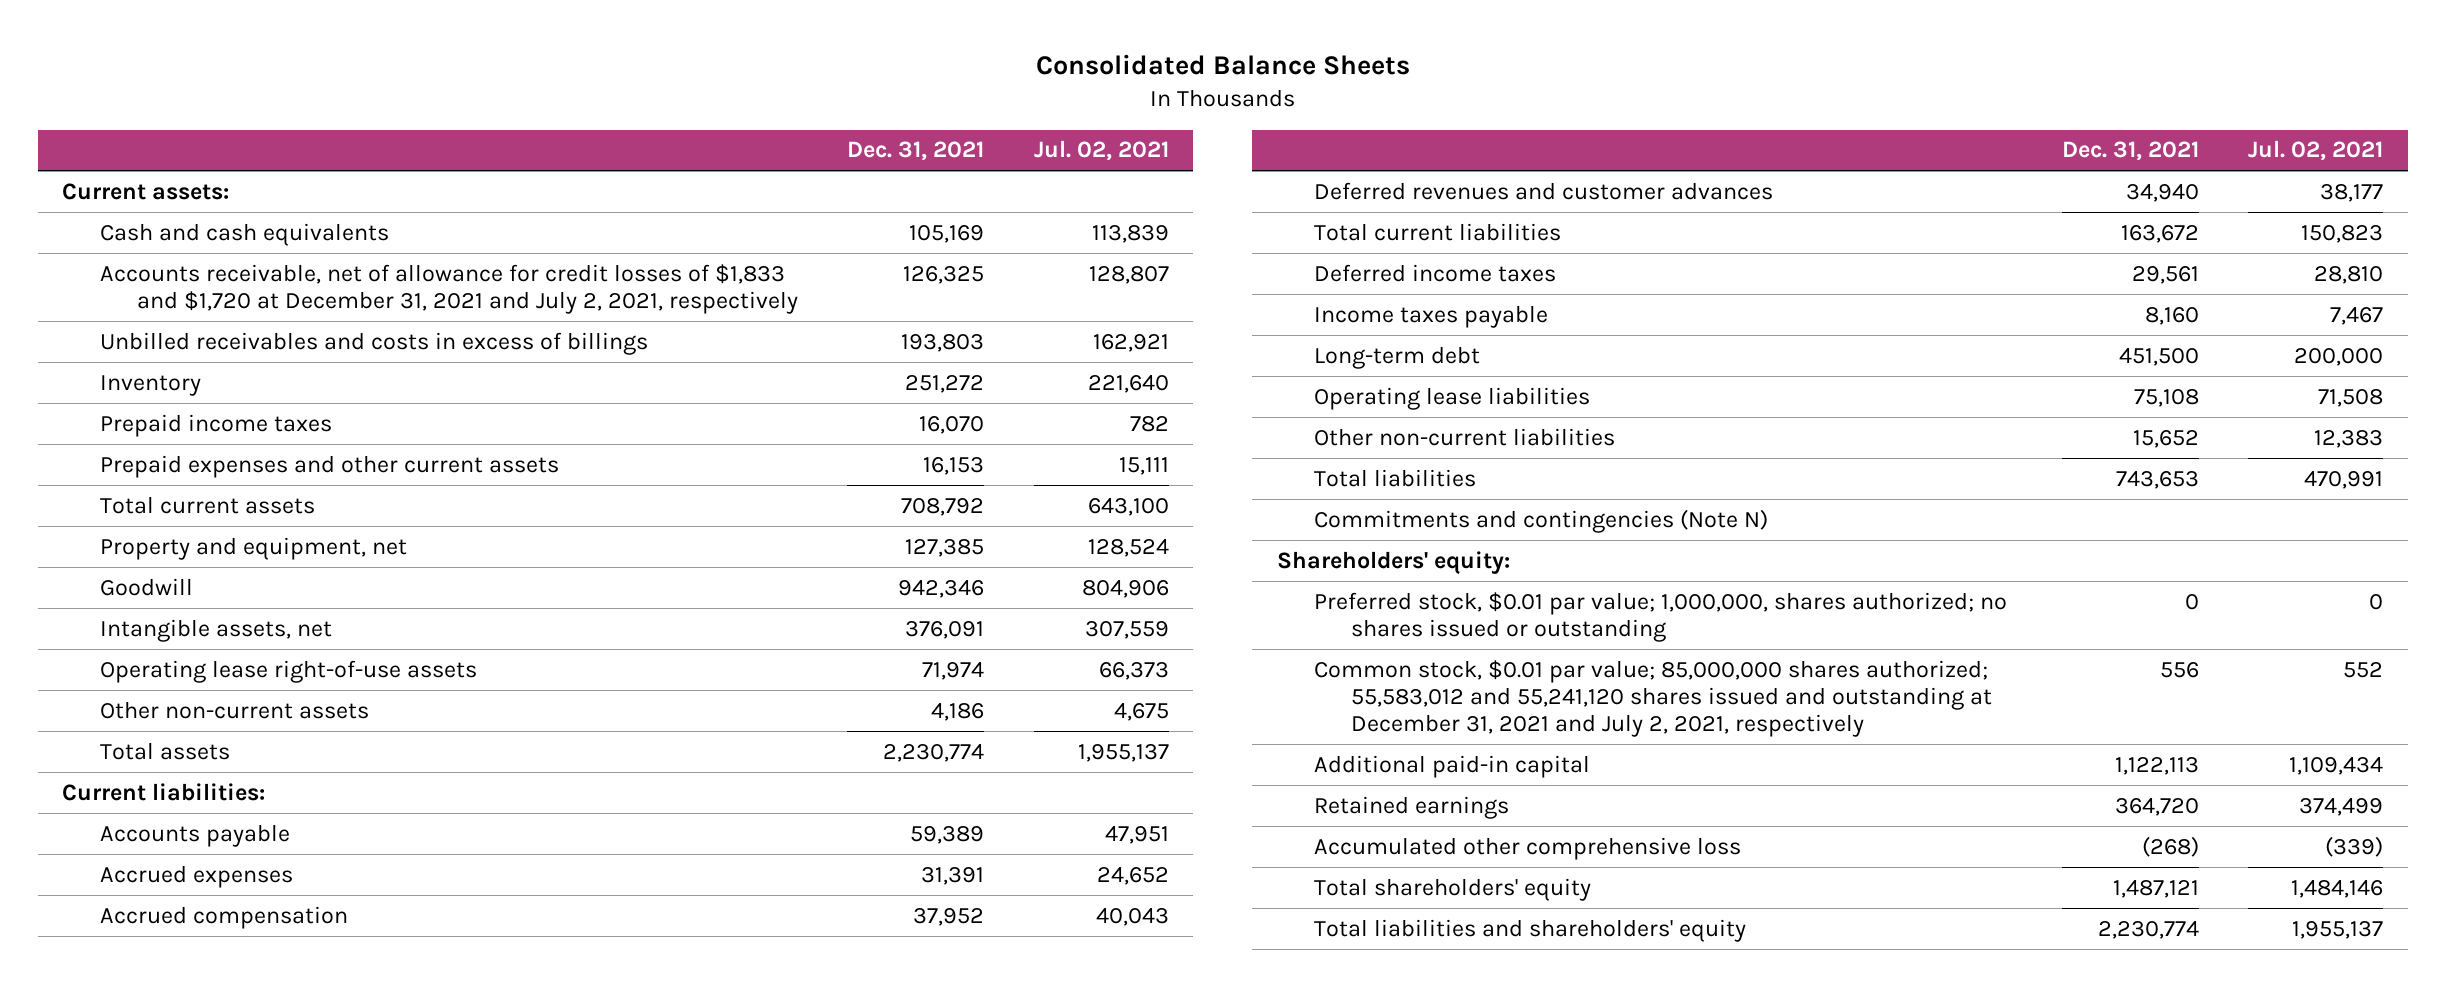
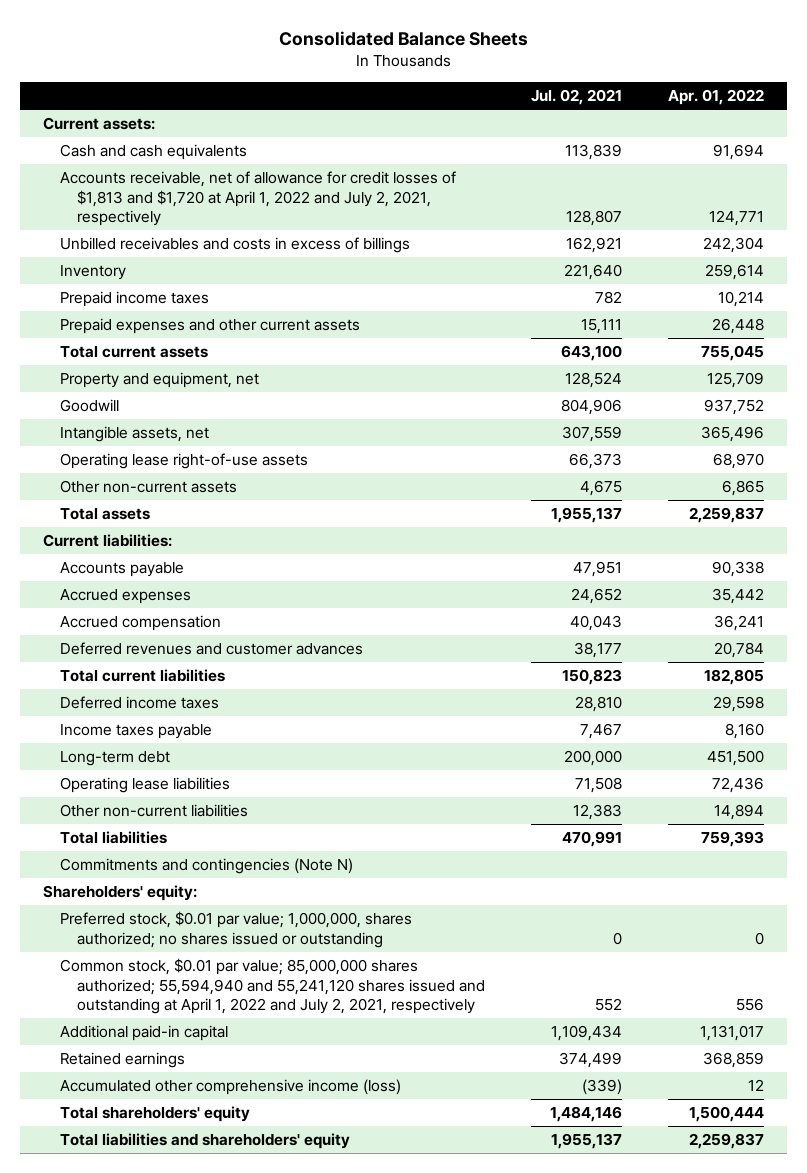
- | Dec. 31, 2021 | Jul. 02, 2021
+ | Jul. 02, 2021 | Apr. 01, 2022
- Accounts receivable, net of allowance for credit losses of $1,833 and $1,720 at December 31, 2021 and July 2, 2021, respectively | 126,325 | 128,807
+ Accounts receivable, net of allowance for credit losses of $1,813 and $1,720 at April 1, 2022 and July 2, 2021, respectively | 128,807 | 124,771
- Common stock, $0.01 par value; 85,000,000 shares authorized; 55,583,012 and 55,241,120 shares issued and outstanding at December 31, 2021 and July 2, 2021, respectively | 556 | 552
+ Common stock, $0.01 par value; 85,000,000 shares authorized; 55,594,940 and 55,241,120 shares issued and outstanding at April 1, 2022 and July 2, 2021, respectively | 552 | 556
- Accumulated other comprehensive loss | (268) | (339)
+ Accumulated other comprehensive income (loss) | (339) | 12

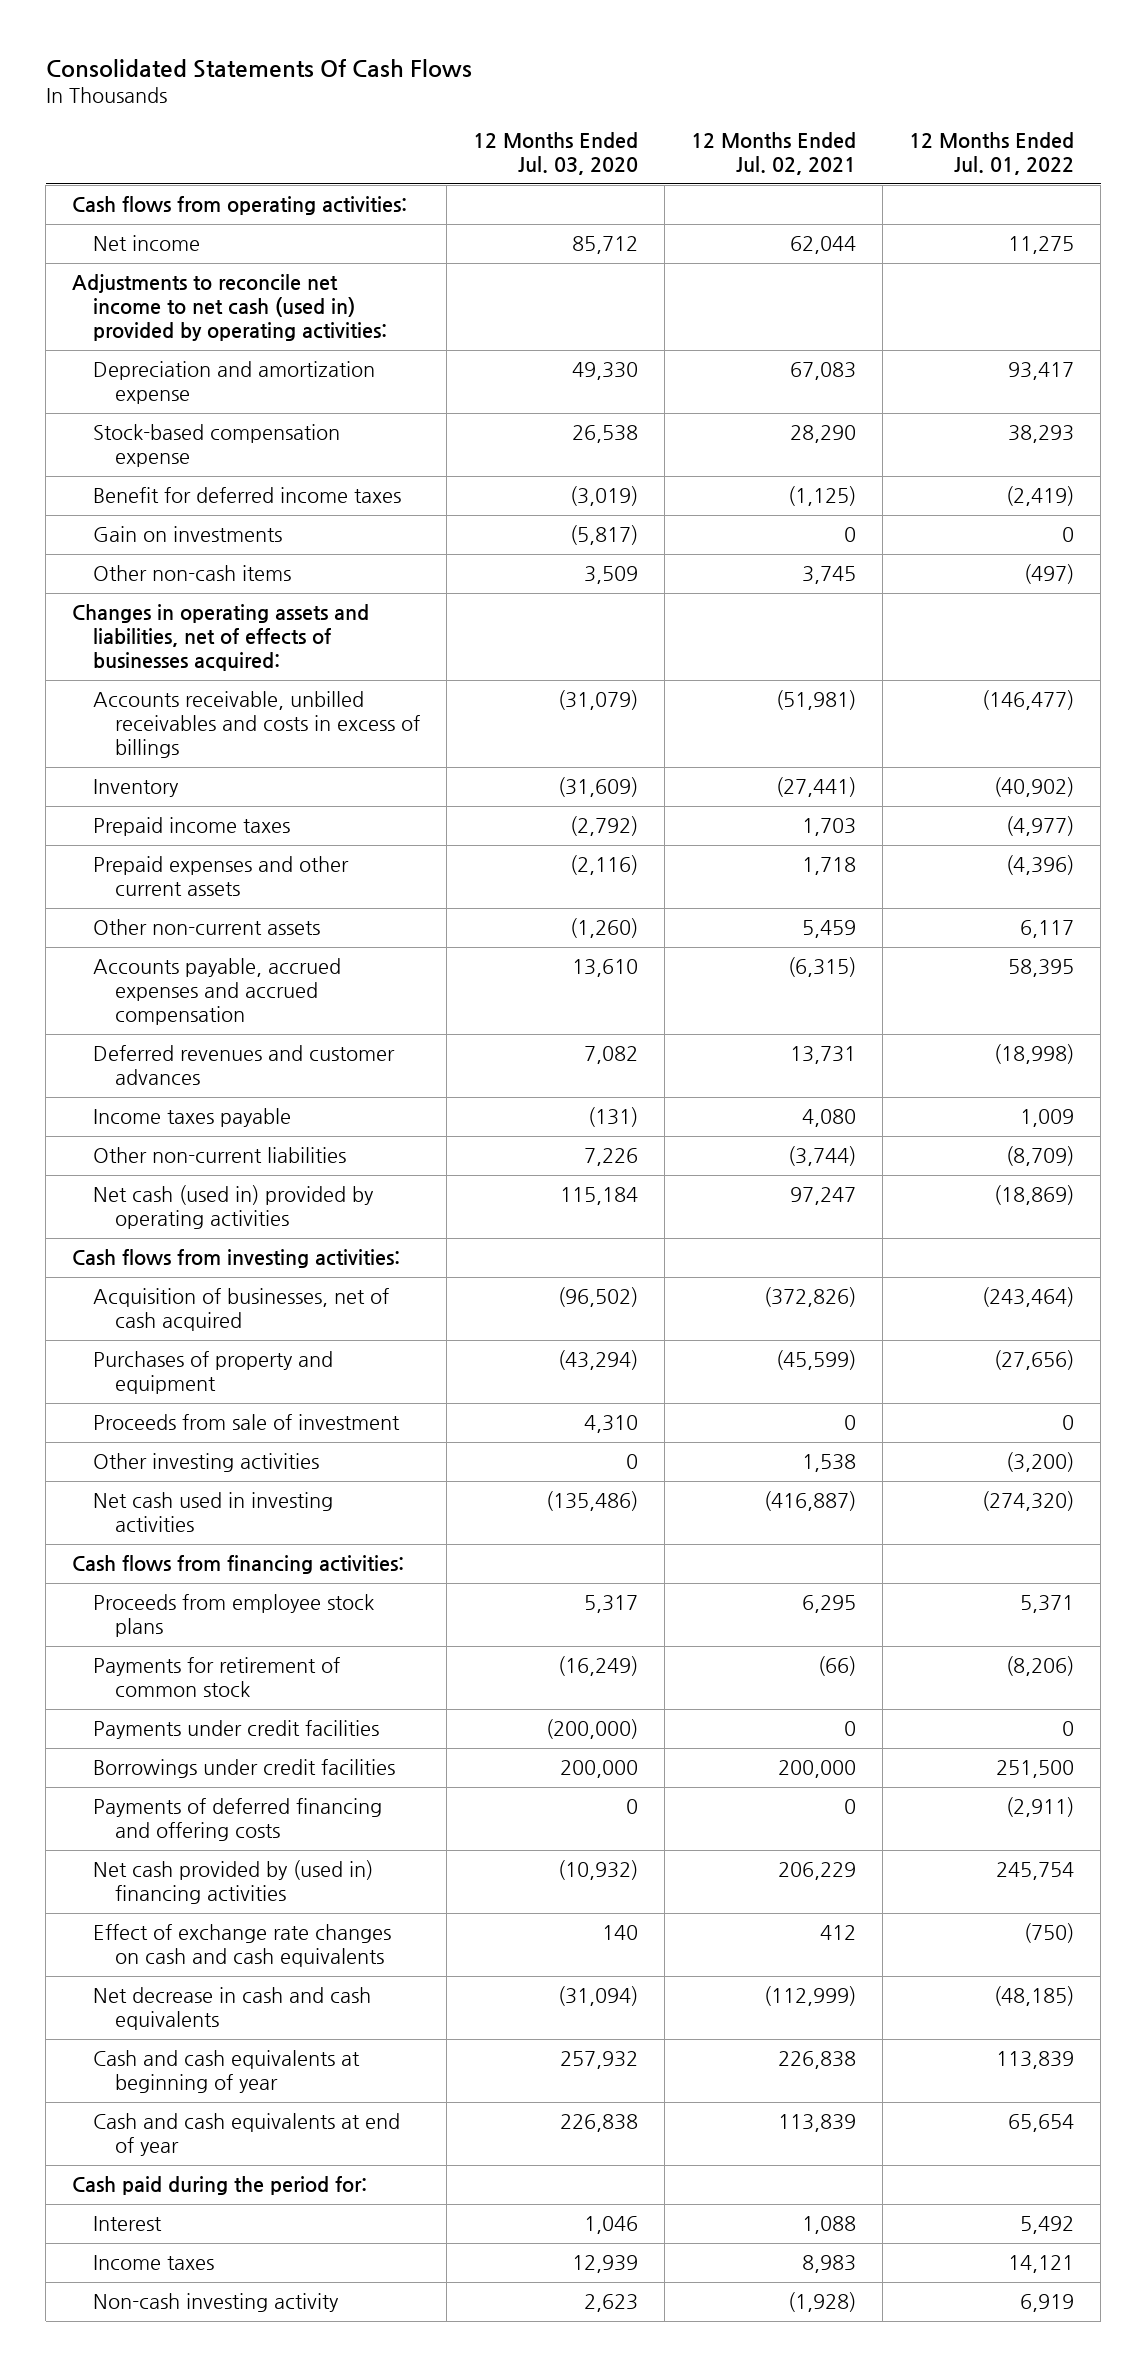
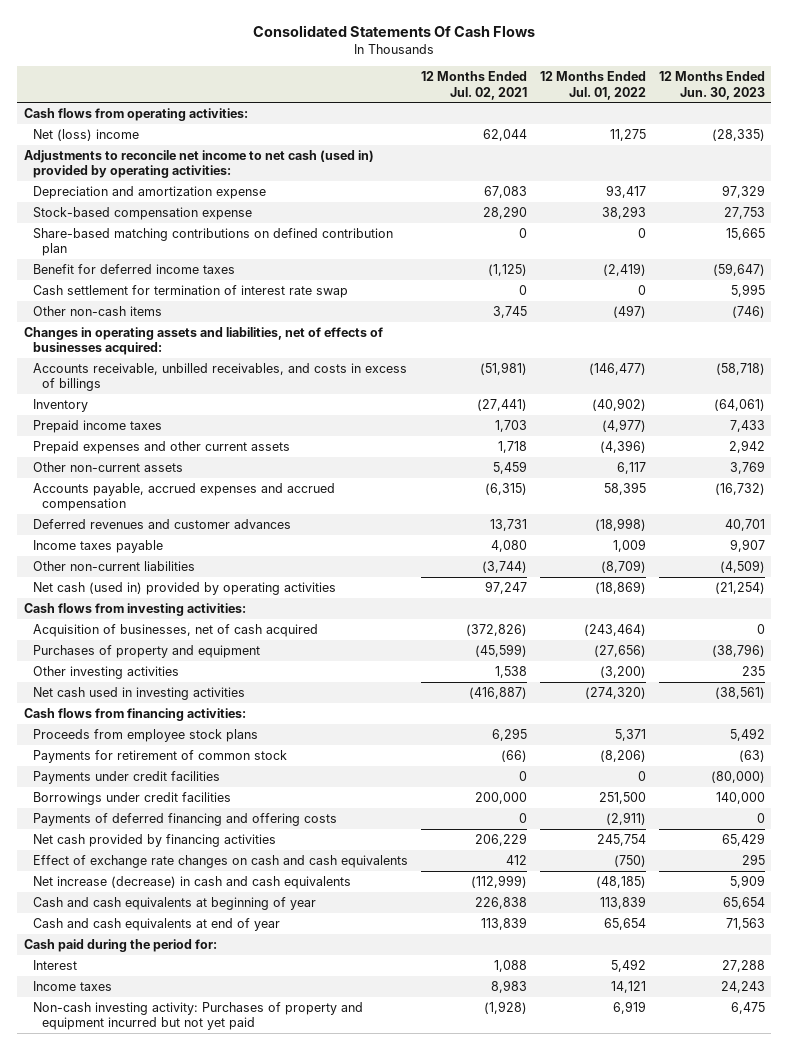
- | 12 Months Ended Jul. 03, 2020 | 12 Months Ended Jul. 02, 2021 | 12 Months Ended Jul. 01, 2022
+ | 12 Months Ended Jul. 02, 2021 | 12 Months Ended Jul. 01, 2022 | 12 Months Ended Jun. 30, 2023
- Net income | 85,712 | 62,044 | 11,275
+ Net (loss) income | 62,044 | 11,275 | (28,335)
+ Share-based matching contributions on defined contribution plan | 0 | 0 | 15,665
- Gain on investments | (5,817) | 0 | 0
+ Cash settlement for termination of interest rate swap | 0 | 0 | 5,995
- Accounts receivable, unbilled receivables and costs in excess of billings | (31,079) | (51,981) | (146,477)
+ Accounts receivable, unbilled receivables, and costs in excess of billings | (51,981) | (146,477) | (58,718)
- Proceeds from sale of investment | 4,310 | 0 | 0
- Net cash provided by (used in) financing activities | (10,932) | 206,229 | 245,754
+ Net cash provided by financing activities | 206,229 | 245,754 | 65,429
- Net decrease in cash and cash equivalents | (31,094) | (112,999) | (48,185)
+ Net increase (decrease) in cash and cash equivalents | (112,999) | (48,185) | 5,909
- Non-cash investing activity | 2,623 | (1,928) | 6,919
+ Non-cash investing activity: Purchases of property and equipment incurred but not yet paid | (1,928) | 6,919 | 6,475

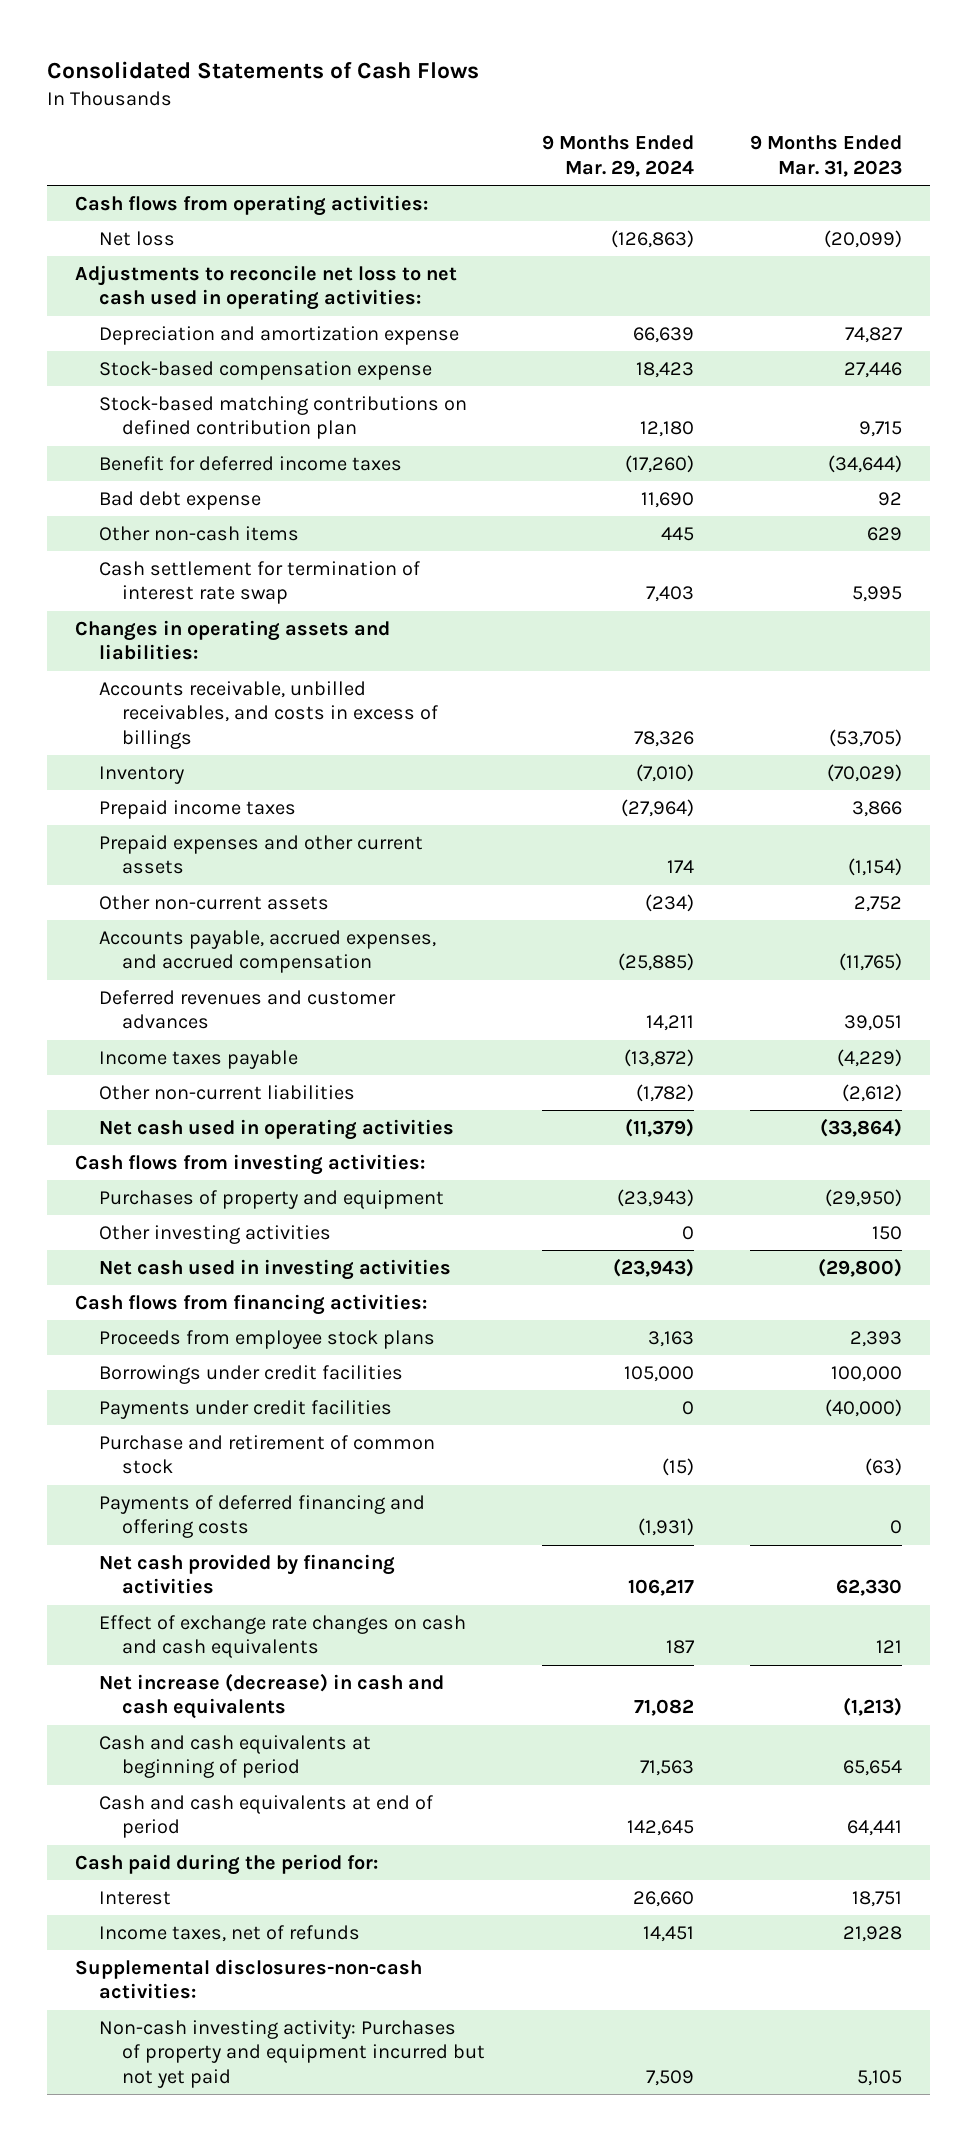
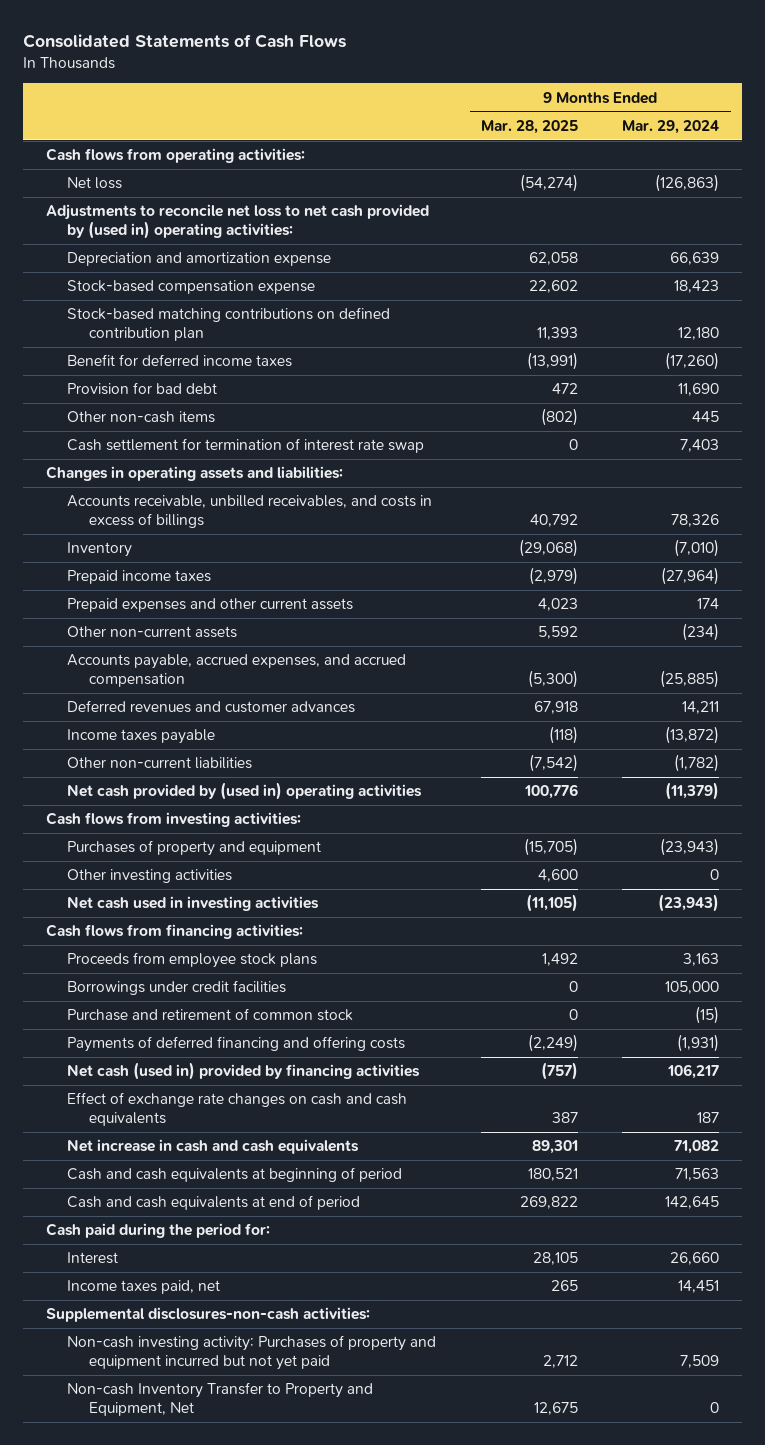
- | 9 Months Ended Mar. 29, 2024 | 9 Months Ended Mar. 31, 2023
+ | 9 Months Ended Mar. 28, 2025 | 9 Months Ended Mar. 29, 2024
- Adjustments to reconcile net loss to net cash used in operating activities:
+ Adjustments to reconcile net loss to net cash provided by (used in) operating activities:
- Bad debt expense | 11,690 | 92
+ Provision for bad debt | 472 | 11,690
- Net cash used in operating activities | (11,379) | (33,864)
+ Net cash provided by (used in) operating activities | 100,776 | (11,379)
- Payments under credit facilities | 0 | (40,000)
- Net cash provided by financing activities | 106,217 | 62,330
+ Net cash (used in) provided by financing activities | (757) | 106,217
- Net increase (decrease) in cash and cash equivalents | 71,082 | (1,213)
+ Net increase in cash and cash equivalents | 89,301 | 71,082
- Income taxes, net of refunds | 14,451 | 21,928
+ Income taxes paid, net | 265 | 14,451
+ Non-cash Inventory Transfer to Property and Equipment, Net | 12,675 | 0

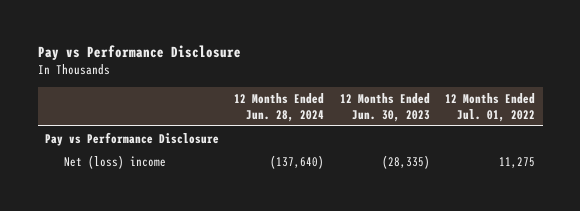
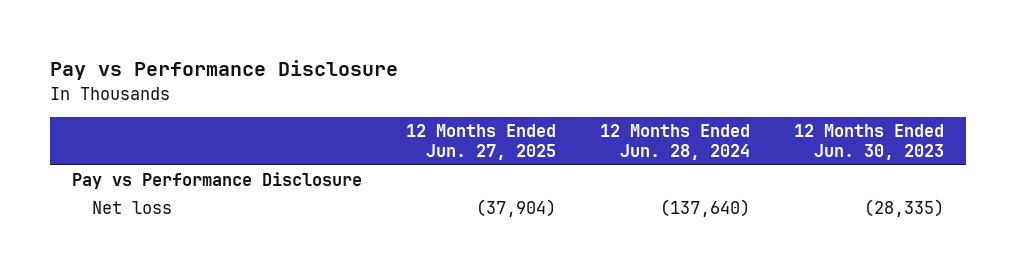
- | 12 Months Ended Jun. 28, 2024 | 12 Months Ended Jun. 30, 2023 | 12 Months Ended Jul. 01, 2022
+ | 12 Months Ended Jun. 27, 2025 | 12 Months Ended Jun. 28, 2024 | 12 Months Ended Jun. 30, 2023
- Net (loss) income | (137,640) | (28,335) | 11,275
+ Net loss | (37,904) | (137,640) | (28,335)

